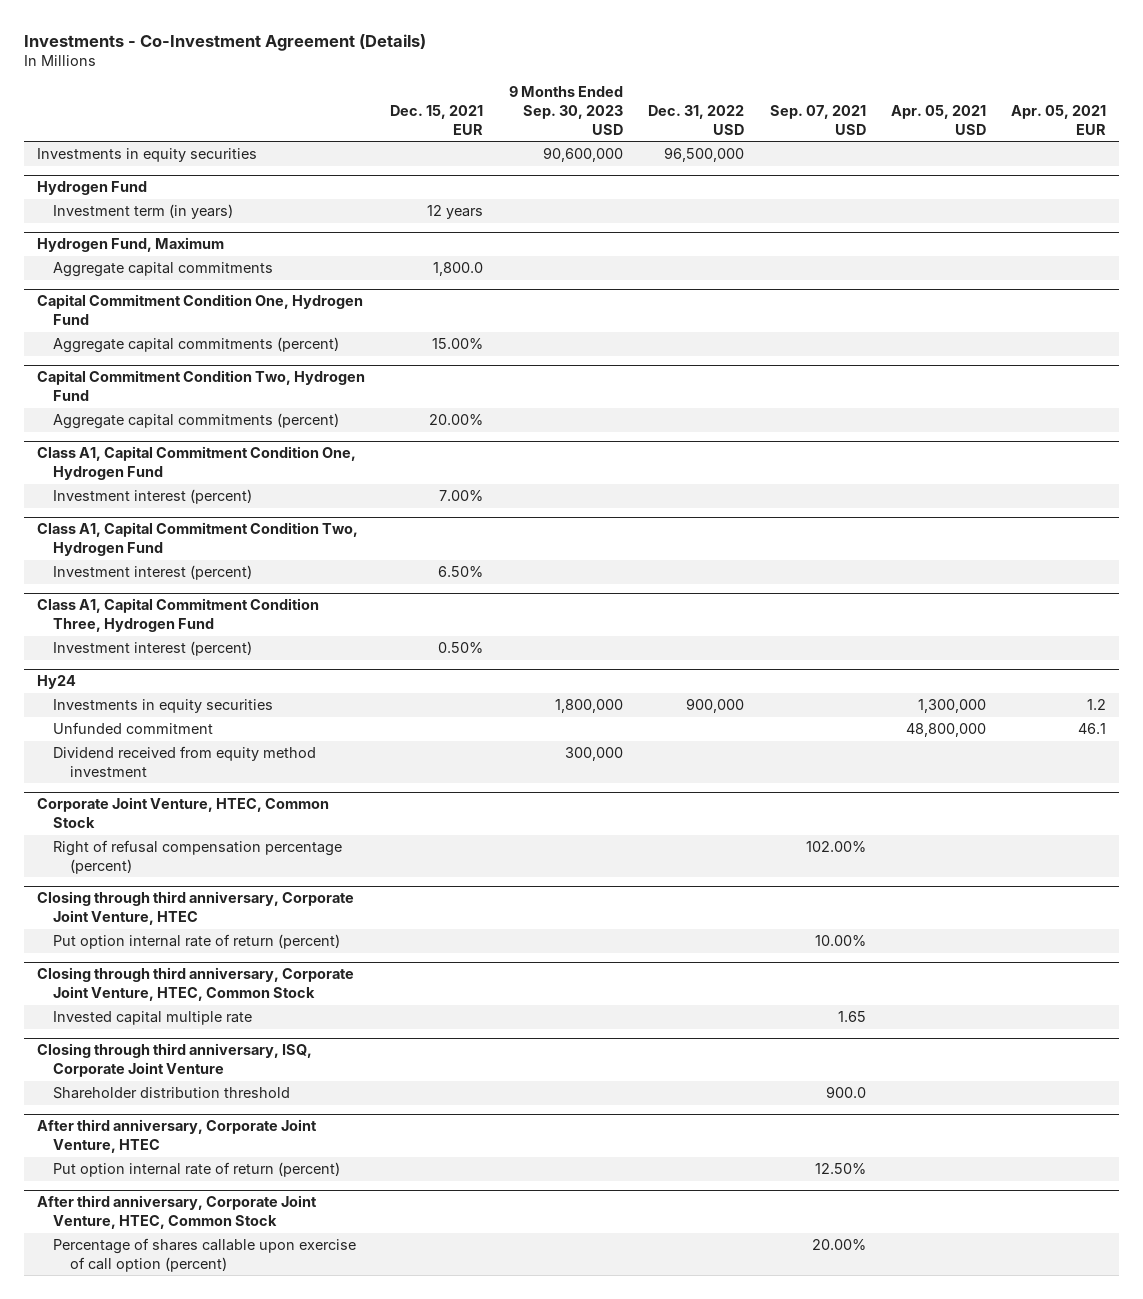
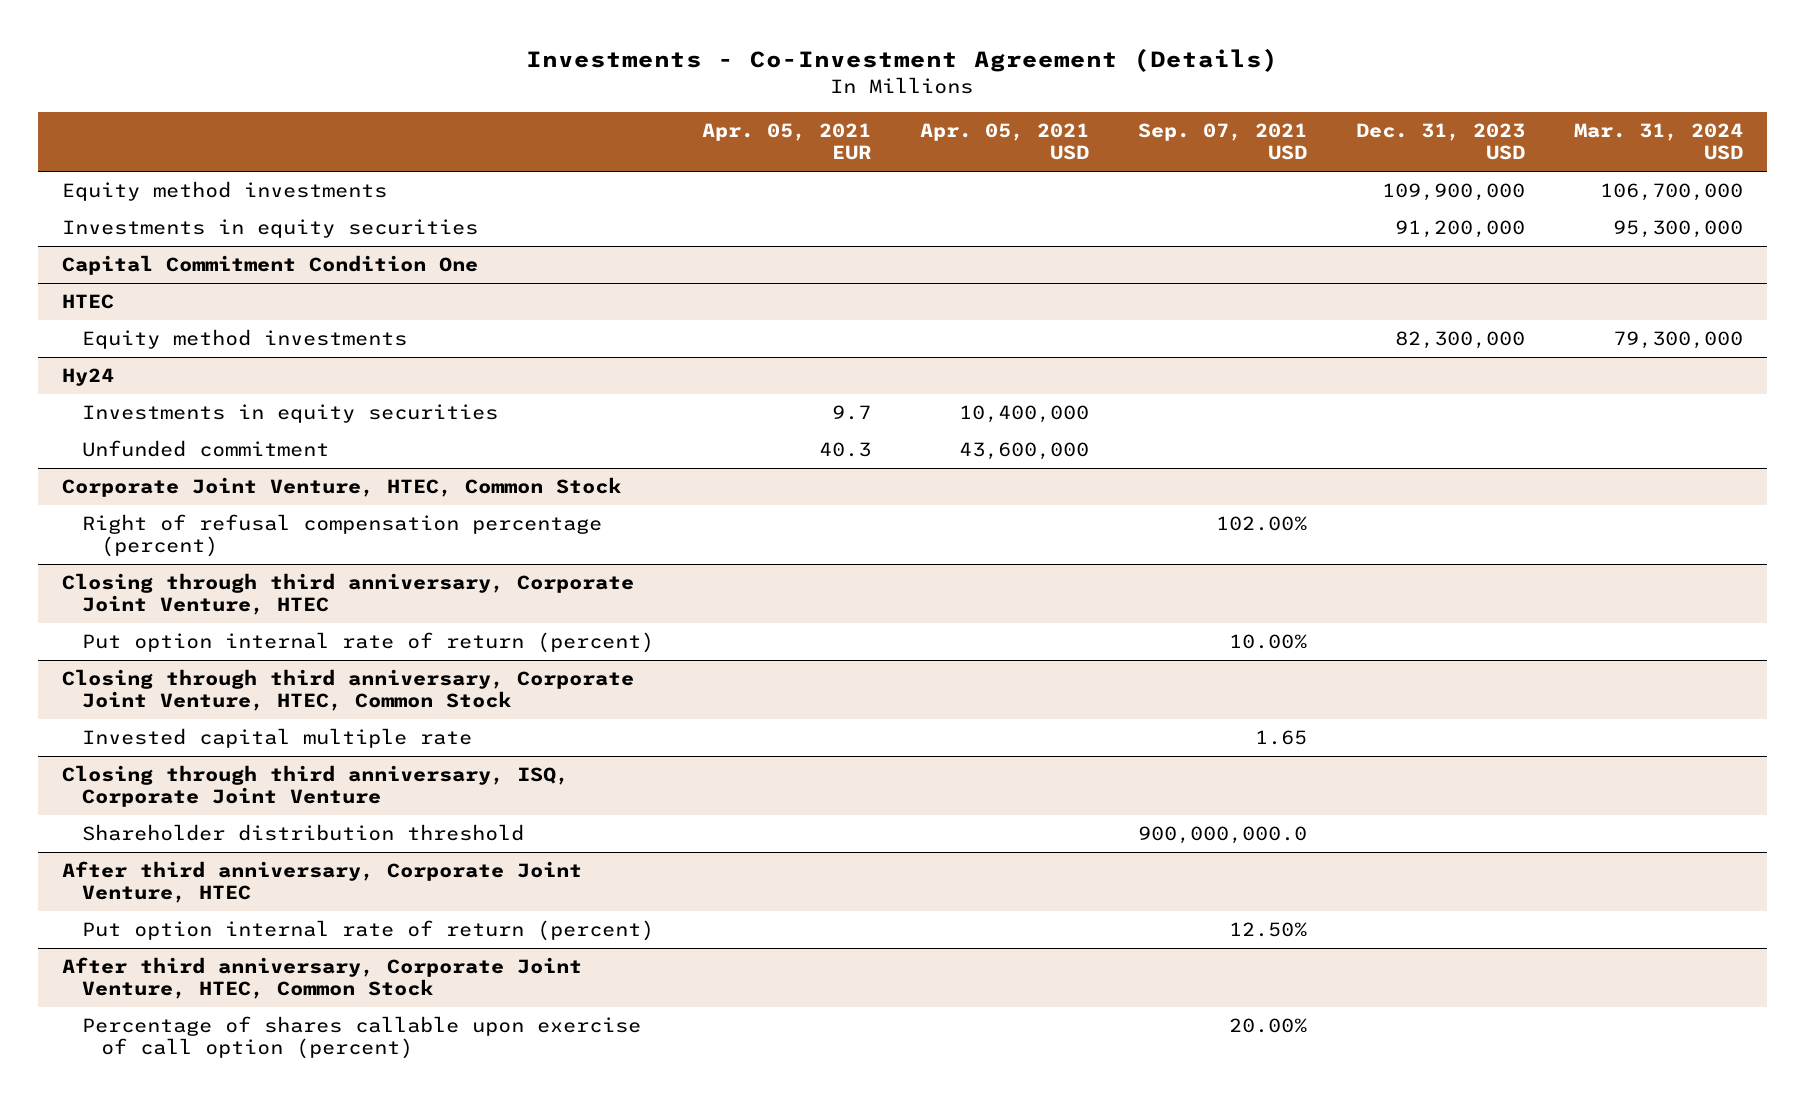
- | Dec. 15, 2021 EUR | 9 Months Ended Sep. 30, 2023 USD | Dec. 31, 2022 USD | Sep. 07, 2021 USD | Apr. 05, 2021 USD | Apr. 05, 2021 EUR
+ | Apr. 05, 2021 EUR | Apr. 05, 2021 USD | Sep. 07, 2021 USD | Dec. 31, 2023 USD | Mar. 31, 2024 USD
+ Equity method investments | | | | 109,900,000 | 106,700,000
- Hydrogen Fund
- Investment term (in years) | 12 years | | | | |
- Hydrogen Fund, Maximum
- Aggregate capital commitments | 1,800.0 | | | | |
- Capital Commitment Condition One, Hydrogen Fund
- Aggregate capital commitments (percent) | 15.00% | | | | |
- Capital Commitment Condition Two, Hydrogen Fund
- Aggregate capital commitments (percent) | 20.00% | | | | |
- Class A1, Capital Commitment Condition One, Hydrogen Fund
- Investment interest (percent) | 7.00% | | | | |
- Class A1, Capital Commitment Condition Two, Hydrogen Fund
- Investment interest (percent) | 6.50% | | | | |
- Class A1, Capital Commitment Condition Three, Hydrogen Fund
- Investment interest (percent) | 0.50% | | | | |
+ Capital Commitment Condition One
+ HTEC
+ Equity method investments | | | | 82,300,000 | 79,300,000
@ Hy24
- Investments in equity securities | | 1,800,000 | 900,000 | | 1,300,000 | 1.2
- Unfunded commitment | | | | | 48,800,000 | 46.1
- Dividend received from equity method investment | | 300,000 | | | |
+ Investments in equity securities | 9.7 | 10,400,000 | | |
+ Unfunded commitment | 40.3 | 43,600,000 | | |
@ Closing through third anniversary, ISQ, Corporate Joint Venture
- Shareholder distribution threshold | | | | 900.0 | |
+ Shareholder distribution threshold | | | 900,000,000.0 | |

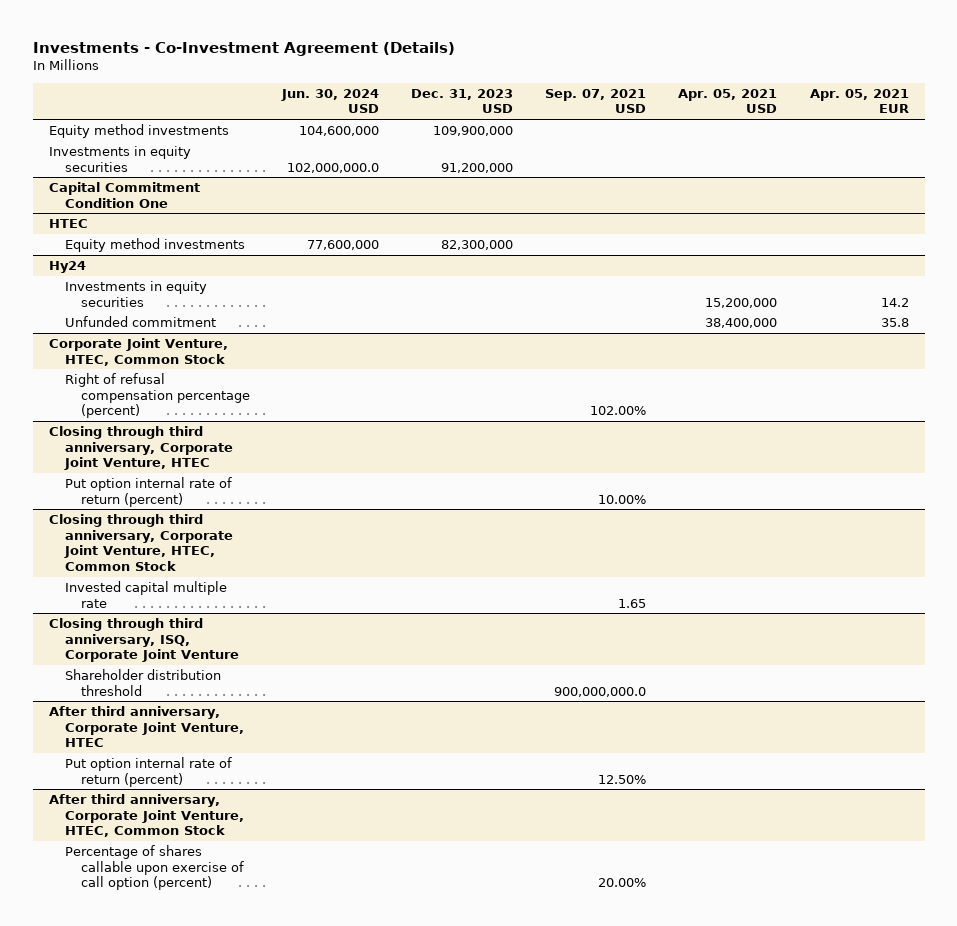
- | Apr. 05, 2021 EUR | Apr. 05, 2021 USD | Sep. 07, 2021 USD | Dec. 31, 2023 USD | Mar. 31, 2024 USD
+ | Jun. 30, 2024 USD | Dec. 31, 2023 USD | Sep. 07, 2021 USD | Apr. 05, 2021 USD | Apr. 05, 2021 EUR
@ Hy24
- Investments in equity securities | 9.7 | 10,400,000 | | |
- Unfunded commitment | 40.3 | 43,600,000 | | |
+ Investments in equity securities | | | | 15,200,000 | 14.2
+ Unfunded commitment | | | | 38,400,000 | 35.8

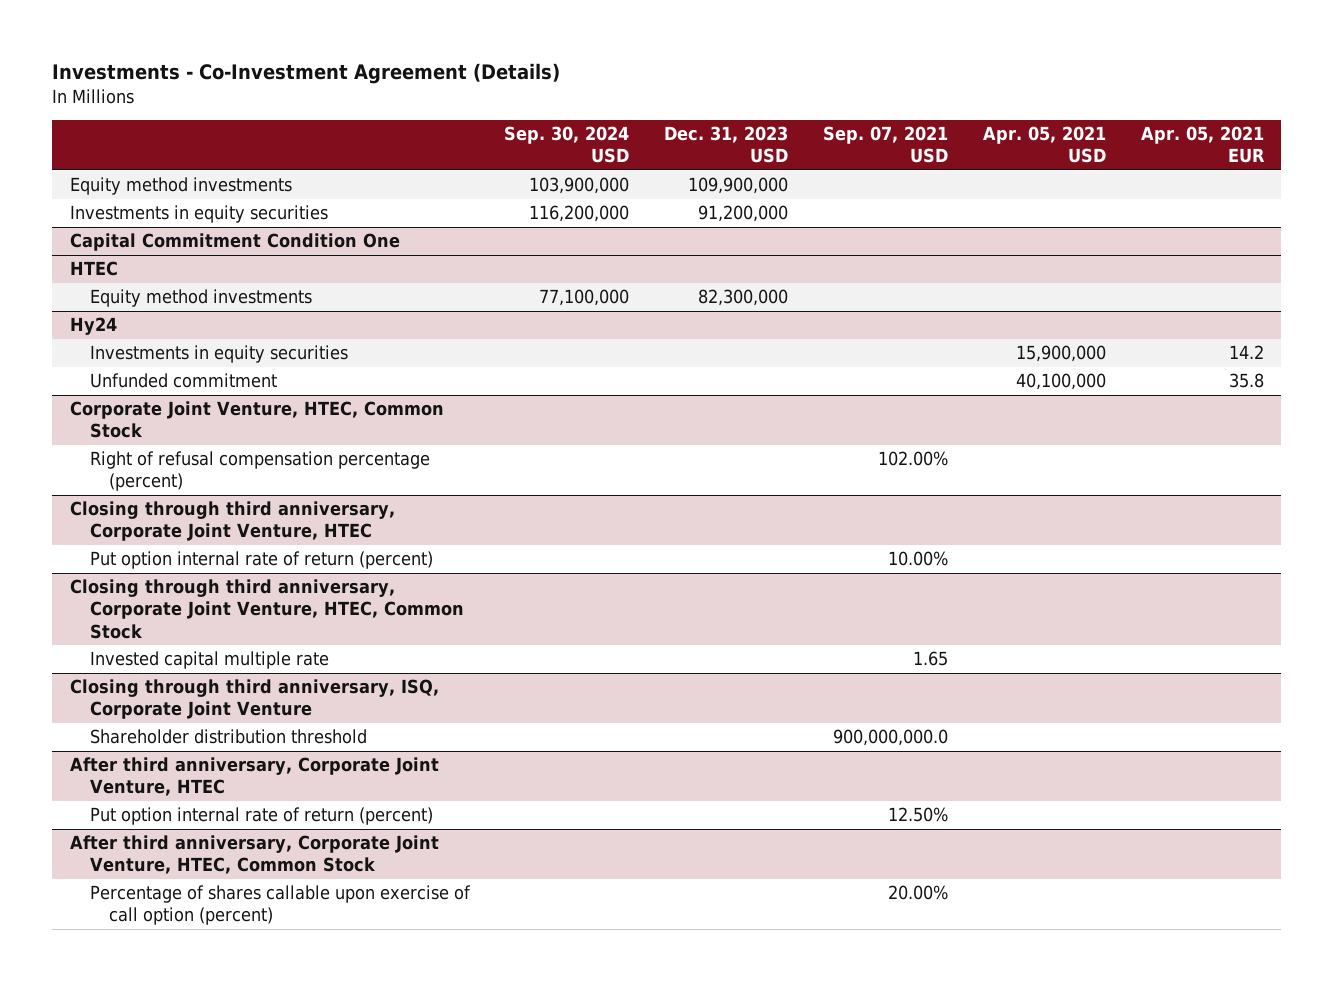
- | Jun. 30, 2024 USD | Dec. 31, 2023 USD | Sep. 07, 2021 USD | Apr. 05, 2021 USD | Apr. 05, 2021 EUR
+ | Sep. 30, 2024 USD | Dec. 31, 2023 USD | Sep. 07, 2021 USD | Apr. 05, 2021 USD | Apr. 05, 2021 EUR
@ Hy24
- Investments in equity securities | | | | 15,200,000 | 14.2
- Unfunded commitment | | | | 38,400,000 | 35.8
+ Investments in equity securities | | | | 15,900,000 | 14.2
+ Unfunded commitment | | | | 40,100,000 | 35.8

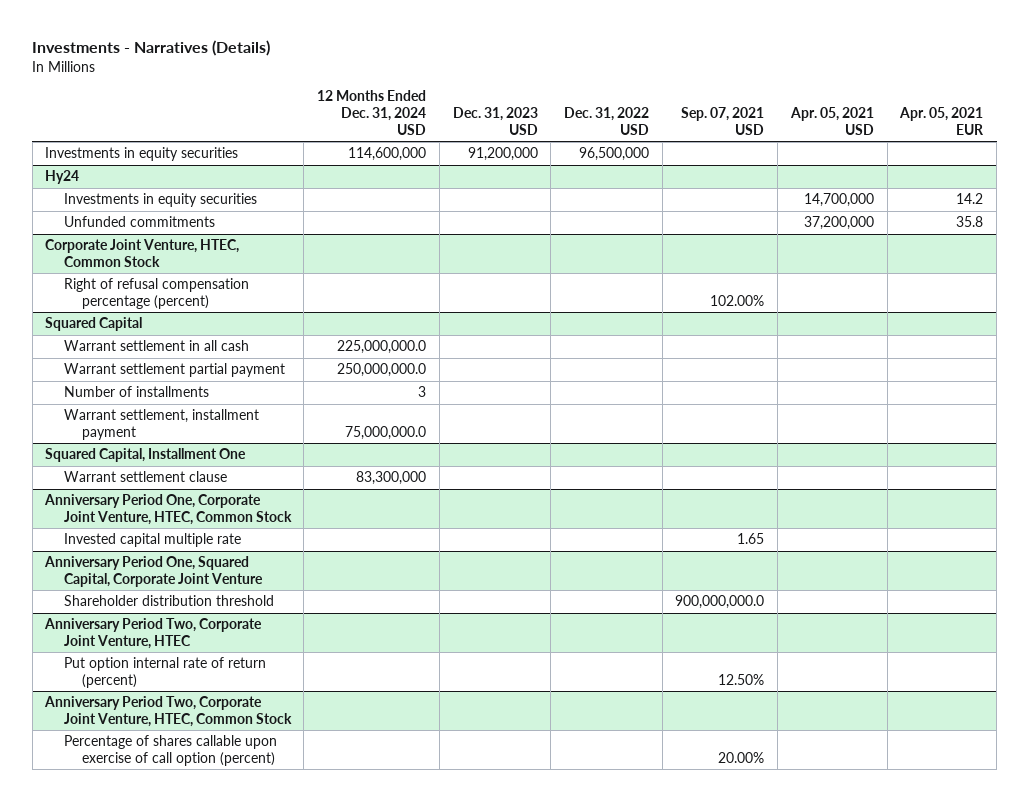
- Investments - Co-Investment Agreement (Details)
+ Investments - Narratives (Details)
- | Sep. 30, 2024 USD | Dec. 31, 2023 USD | Sep. 07, 2021 USD | Apr. 05, 2021 USD | Apr. 05, 2021 EUR
+ | 12 Months Ended Dec. 31, 2024 USD | Dec. 31, 2023 USD | Dec. 31, 2022 USD | Sep. 07, 2021 USD | Apr. 05, 2021 USD | Apr. 05, 2021 EUR
- Equity method investments | 103,900,000 | 109,900,000 | | |
- Capital Commitment Condition One
- HTEC
- Equity method investments | 77,100,000 | 82,300,000 | | |
@ Hy24
- Investments in equity securities | | | | 15,900,000 | 14.2
- Unfunded commitment | | | | 40,100,000 | 35.8
+ Investments in equity securities | | | | | 14,700,000 | 14.2
+ Unfunded commitments | | | | | 37,200,000 | 35.8
- Closing through third anniversary, Corporate Joint Venture, HTEC
- Put option internal rate of return (percent) | | | 10.00% | |
- Closing through third anniversary, Corporate Joint Venture, HTEC, Common Stock
+ Squared Capital
+ Warrant settlement in all cash | 225,000,000.0 | | | | |
+ Warrant settlement partial payment | 250,000,000.0 | | | | |
+ Number of installments | 3 | | | | |
+ Warrant settlement, installment payment | 75,000,000.0 | | | | |
+ Squared Capital, Installment One
+ Warrant settlement clause | 83,300,000 | | | | |
+ Anniversary Period One, Corporate Joint Venture, HTEC, Common Stock
- Closing through third anniversary, ISQ, Corporate Joint Venture
+ Anniversary Period One, Squared Capital, Corporate Joint Venture
- After third anniversary, Corporate Joint Venture, HTEC
+ Anniversary Period Two, Corporate Joint Venture, HTEC
- After third anniversary, Corporate Joint Venture, HTEC, Common Stock
+ Anniversary Period Two, Corporate Joint Venture, HTEC, Common Stock

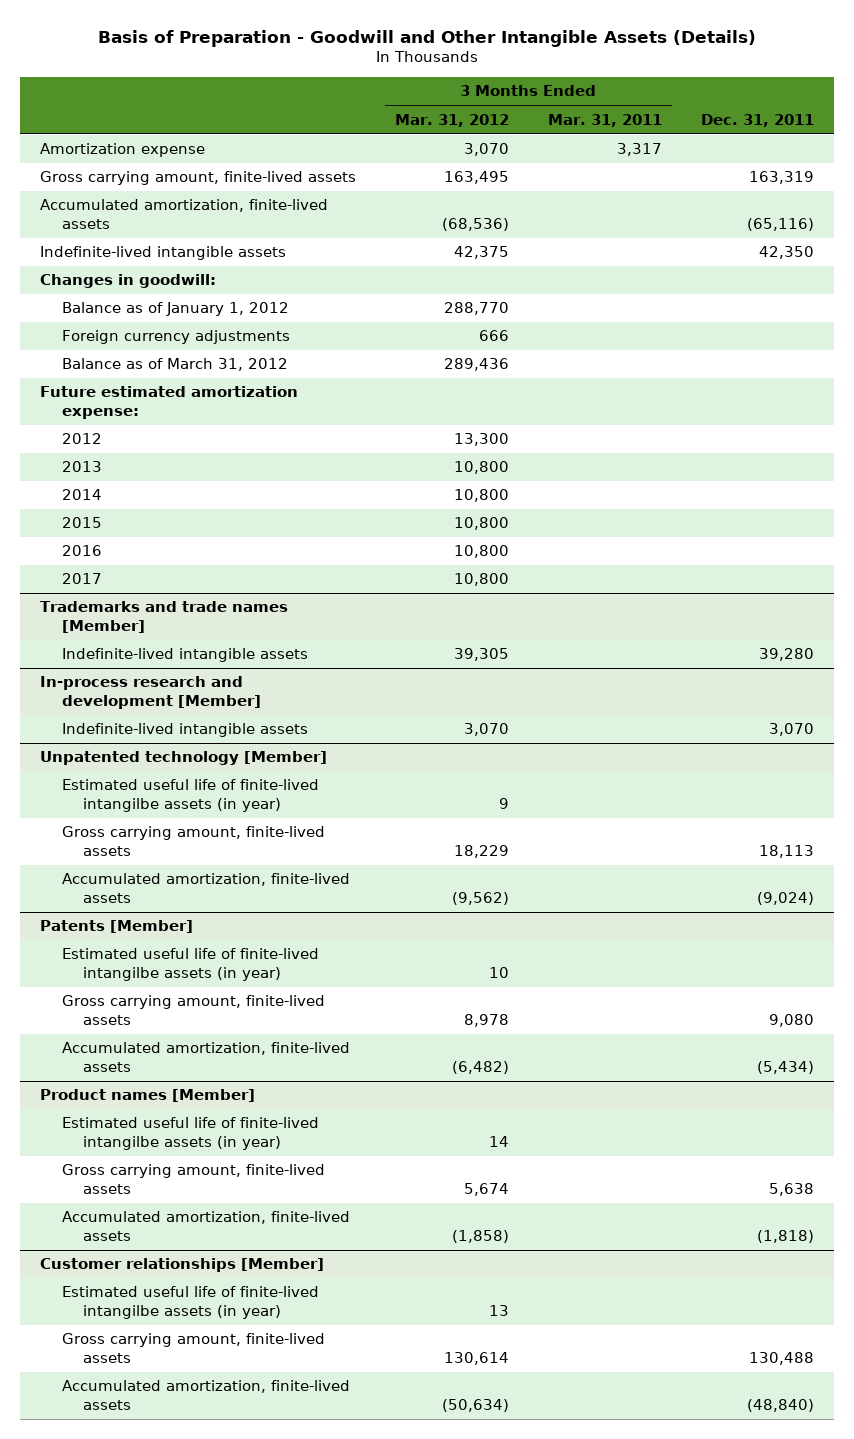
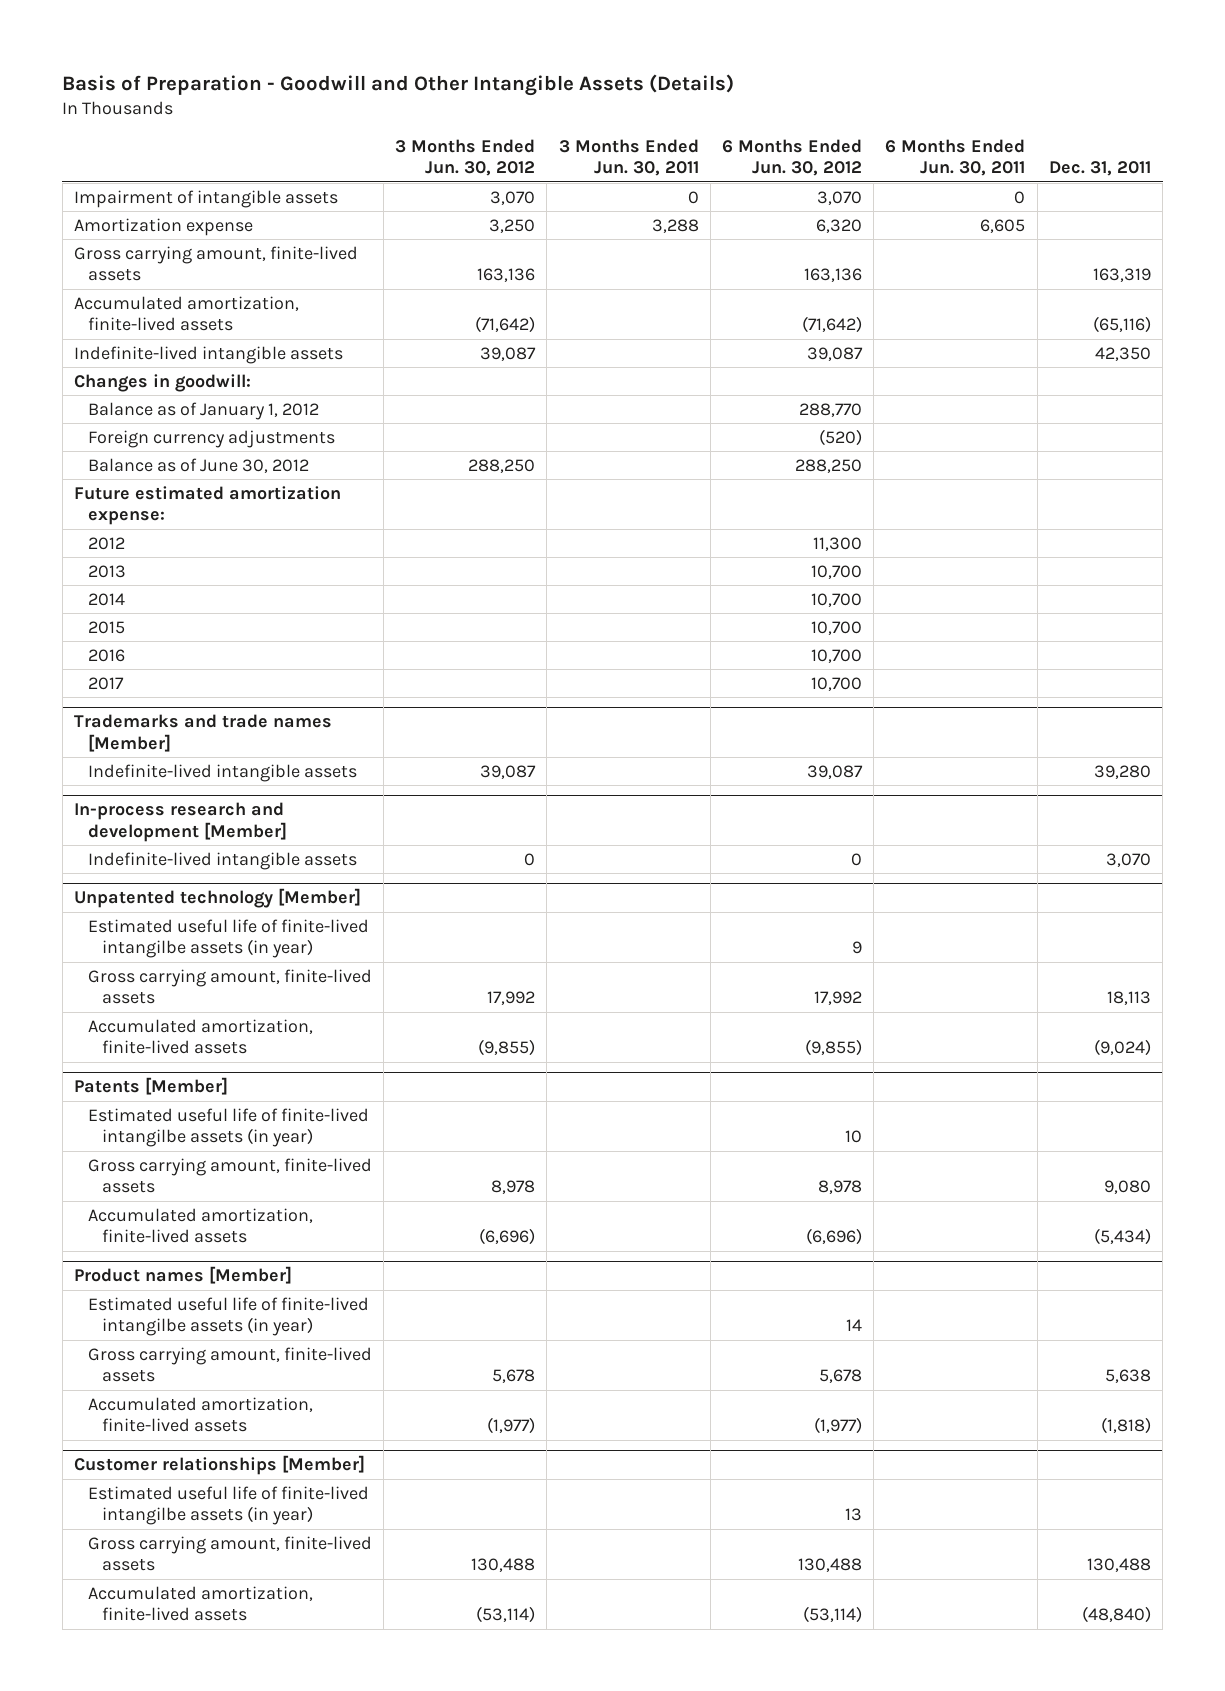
- | 3 Months Ended Mar. 31, 2012 | 3 Months Ended Mar. 31, 2011 | Dec. 31, 2011
+ | 3 Months Ended Jun. 30, 2012 | 3 Months Ended Jun. 30, 2011 | 6 Months Ended Jun. 30, 2012 | 6 Months Ended Jun. 30, 2011 | Dec. 31, 2011
+ Impairment of intangible assets | 3,070 | 0 | 3,070 | 0 |
- Balance as of March 31, 2012 | 289,436 | |
+ Balance as of June 30, 2012 | 288,250 | | 288,250 | |

